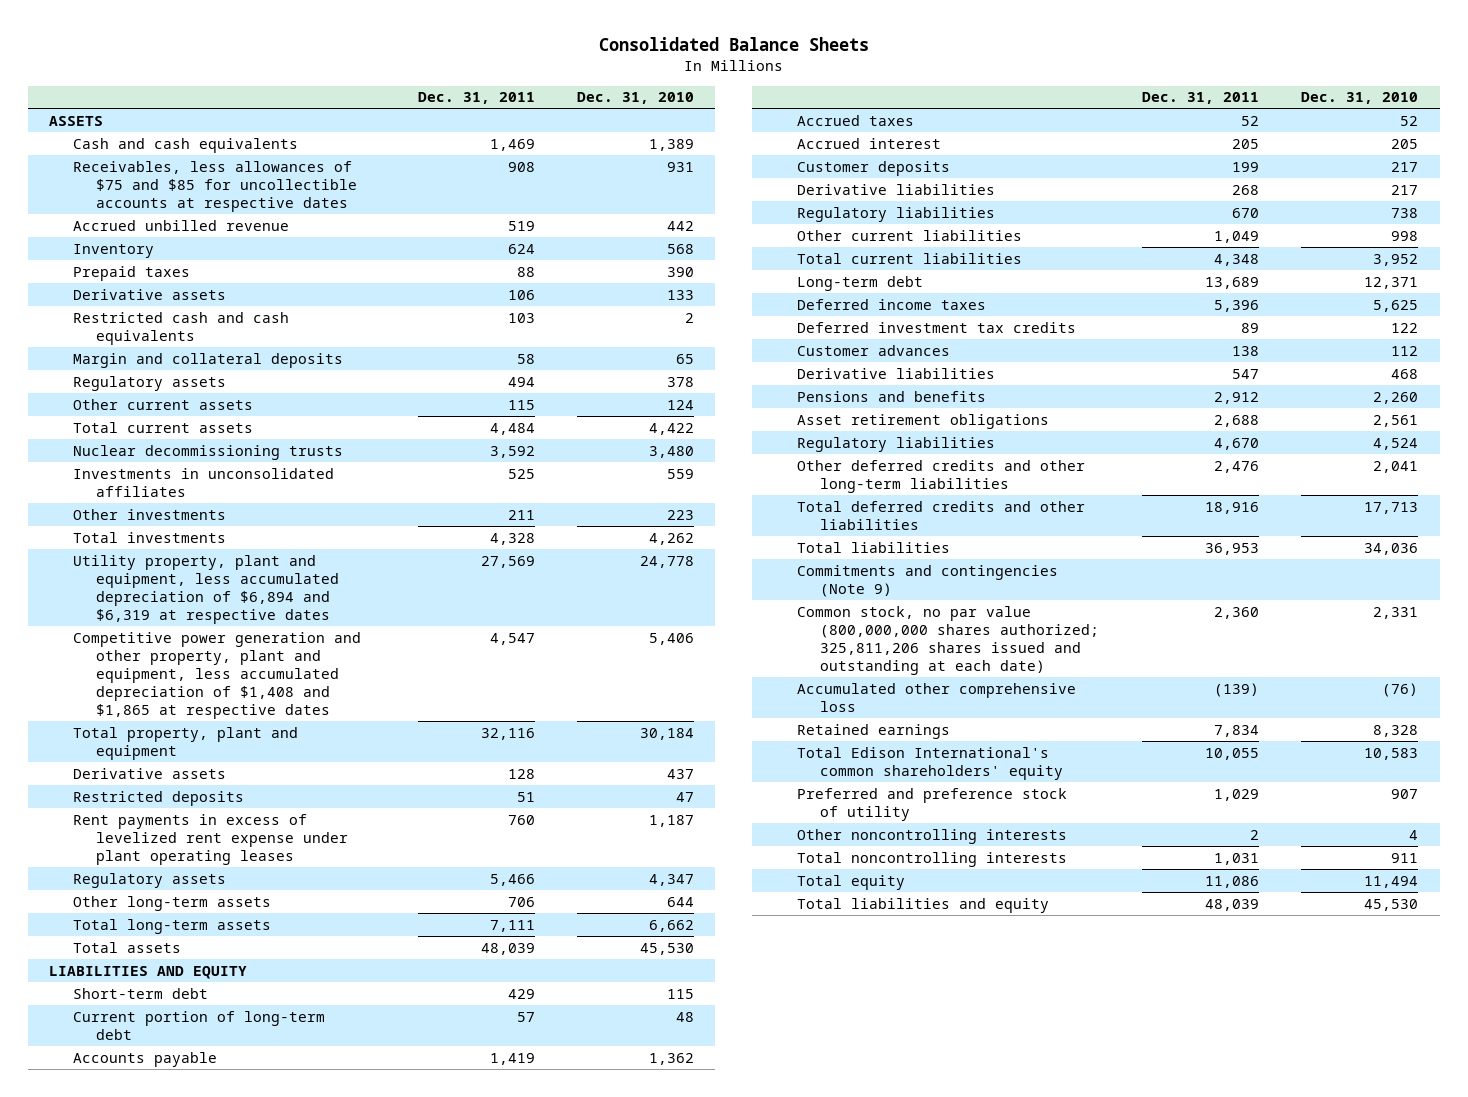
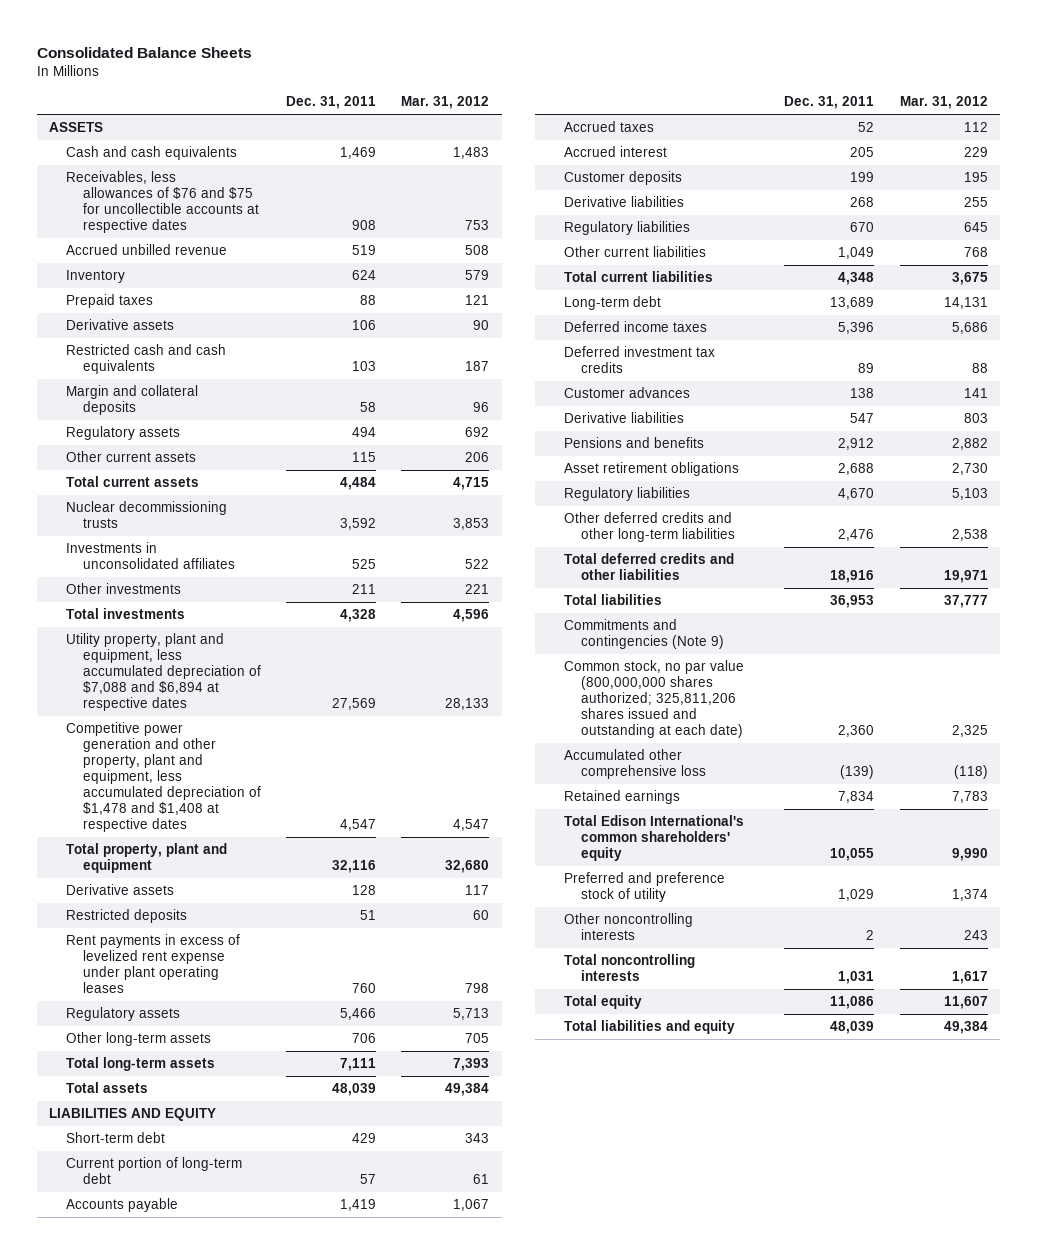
- | Dec. 31, 2011 | Dec. 31, 2010
+ | Dec. 31, 2011 | Mar. 31, 2012
- Receivables, less allowances of $75 and $85 for uncollectible accounts at respective dates | 908 | 931
+ Receivables, less allowances of $76 and $75 for uncollectible accounts at respective dates | 908 | 753
- Utility property, plant and equipment, less accumulated depreciation of $6,894 and $6,319 at respective dates | 27,569 | 24,778
- Competitive power generation and other property, plant and equipment, less accumulated depreciation of $1,408 and $1,865 at respective dates | 4,547 | 5,406
+ Utility property, plant and equipment, less accumulated depreciation of $7,088 and $6,894 at respective dates | 27,569 | 28,133
+ Competitive power generation and other property, plant and equipment, less accumulated depreciation of $1,478 and $1,408 at respective dates | 4,547 | 4,547

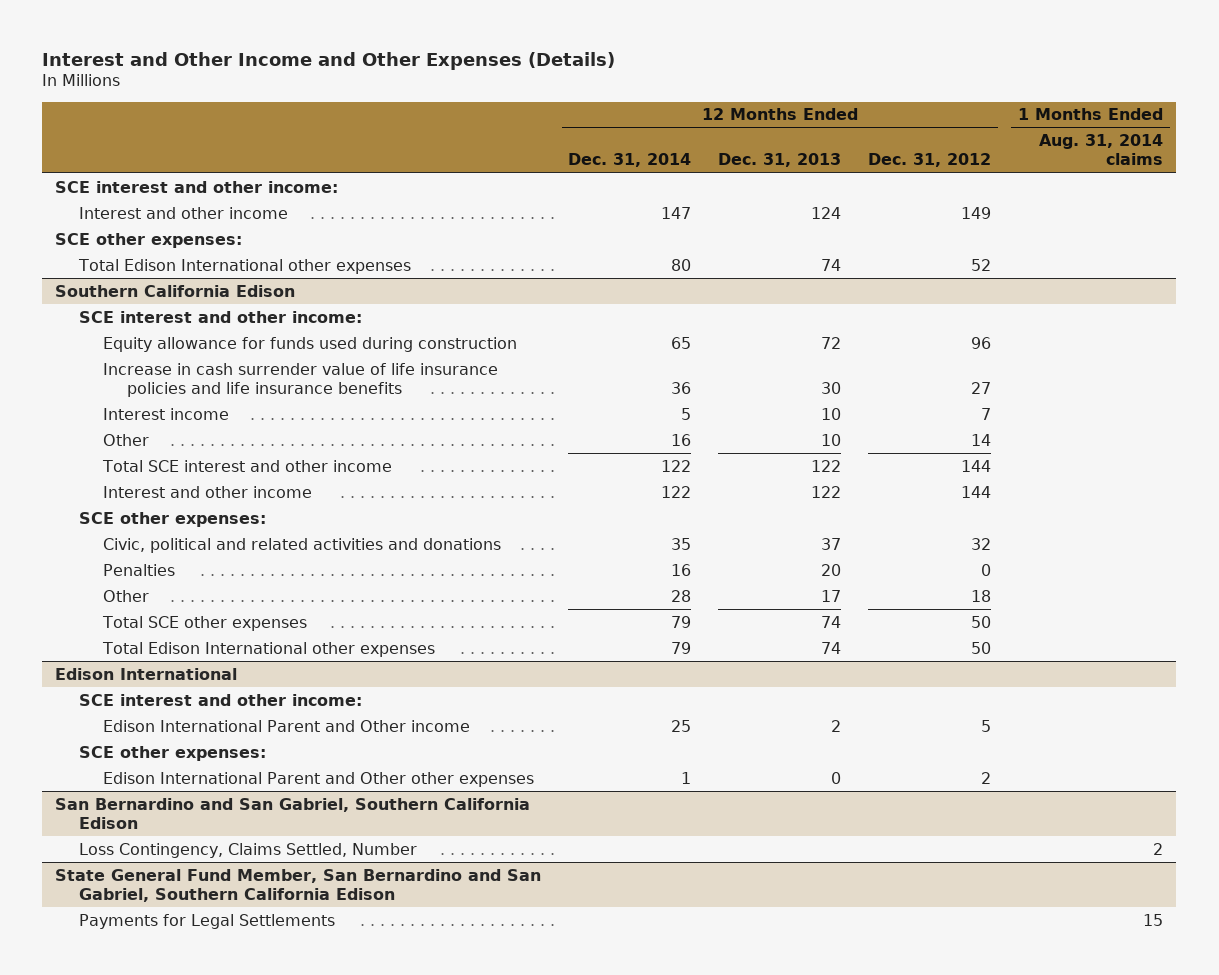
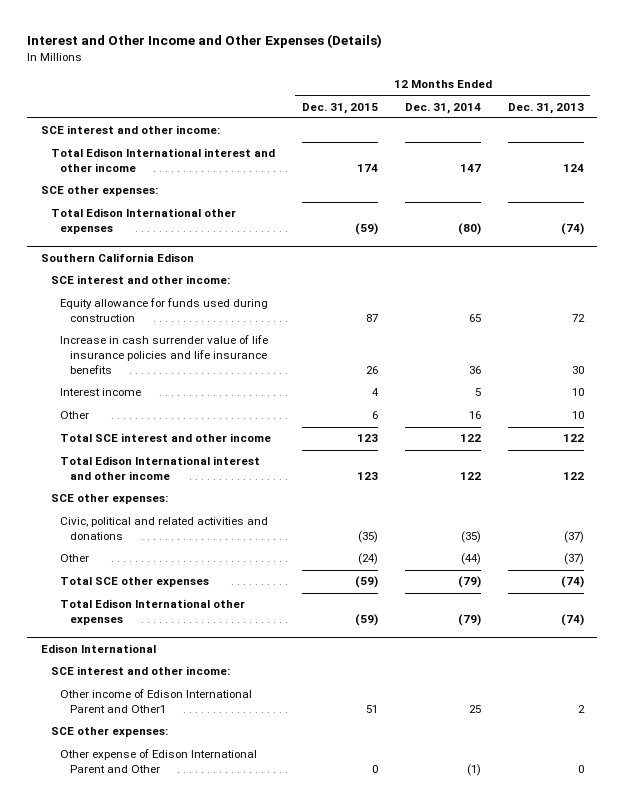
- | 12 Months Ended Dec. 31, 2014 | 12 Months Ended Dec. 31, 2013 | 12 Months Ended Dec. 31, 2012 | 1 Months Ended Aug. 31, 2014 claims
+ | 12 Months Ended Dec. 31, 2015 | 12 Months Ended Dec. 31, 2014 | 12 Months Ended Dec. 31, 2013
- Interest and other income | 147 | 124 | 149 |
+ Total Edison International interest and other income | 174 | 147 | 124
- Total Edison International other expenses | 80 | 74 | 52 |
+ Total Edison International other expenses | (59) | (80) | (74)
@ Southern California Edison
- Interest and other income | 122 | 122 | 144 |
+ Total Edison International interest and other income | 123 | 122 | 122
- Civic, political and related activities and donations | 35 | 37 | 32 |
- Penalties | 16 | 20 | 0 |
- Other | 28 | 17 | 18 |
- Total SCE other expenses | 79 | 74 | 50 |
- Total Edison International other expenses | 79 | 74 | 50 |
+ Civic, political and related activities and donations | (35) | (35) | (37)
+ Other | (24) | (44) | (37)
+ Total SCE other expenses | (59) | (79) | (74)
+ Total Edison International other expenses | (59) | (79) | (74)
@ Edison International
- Edison International Parent and Other income | 25 | 2 | 5 |
+ Other income of Edison International Parent and Other1 | 51 | 25 | 2
- Edison International Parent and Other other expenses | 1 | 0 | 2 |
- San Bernardino and San Gabriel, Southern California Edison
- Loss Contingency, Claims Settled, Number | | | | 2
- State General Fund Member, San Bernardino and San Gabriel, Southern California Edison
- Payments for Legal Settlements | | | | 15
@ Edison International
+ Other expense of Edison International Parent and Other | 0 | (1) | 0

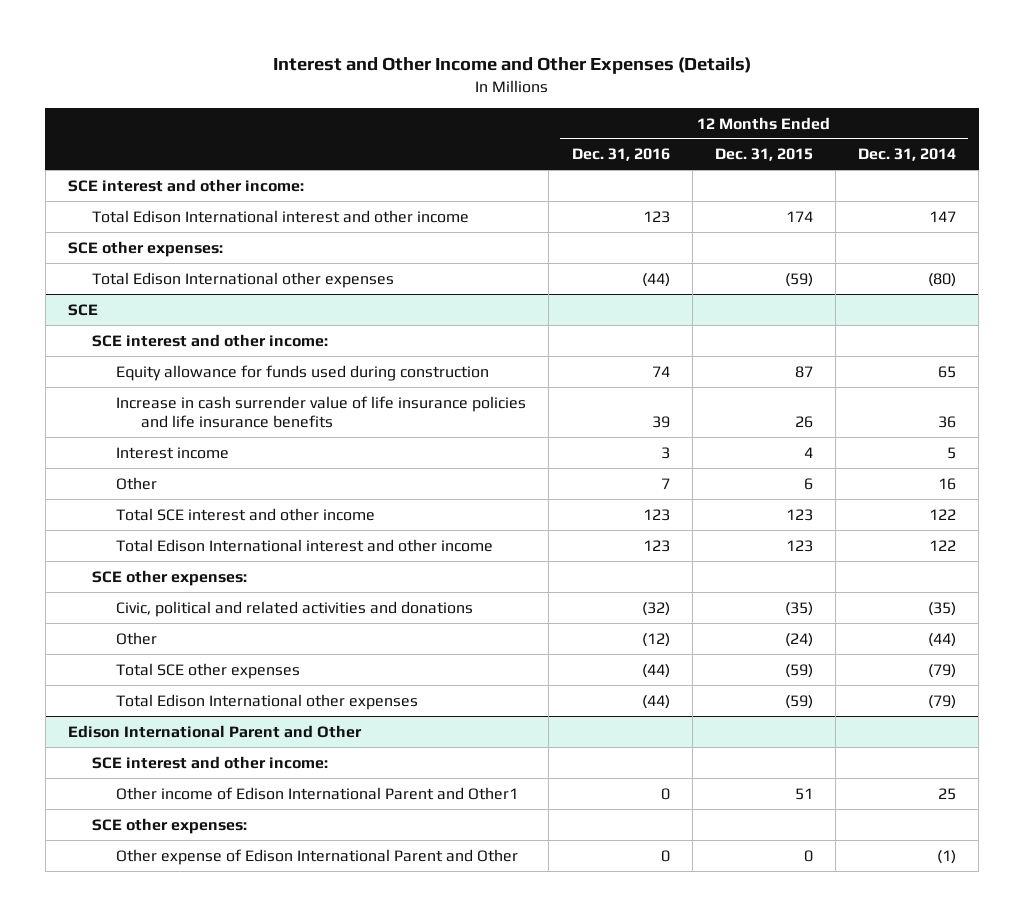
- | 12 Months Ended Dec. 31, 2015 | 12 Months Ended Dec. 31, 2014 | 12 Months Ended Dec. 31, 2013
+ | 12 Months Ended Dec. 31, 2016 | 12 Months Ended Dec. 31, 2015 | 12 Months Ended Dec. 31, 2014
- Southern California Edison
+ SCE
- Edison International
+ Edison International Parent and Other

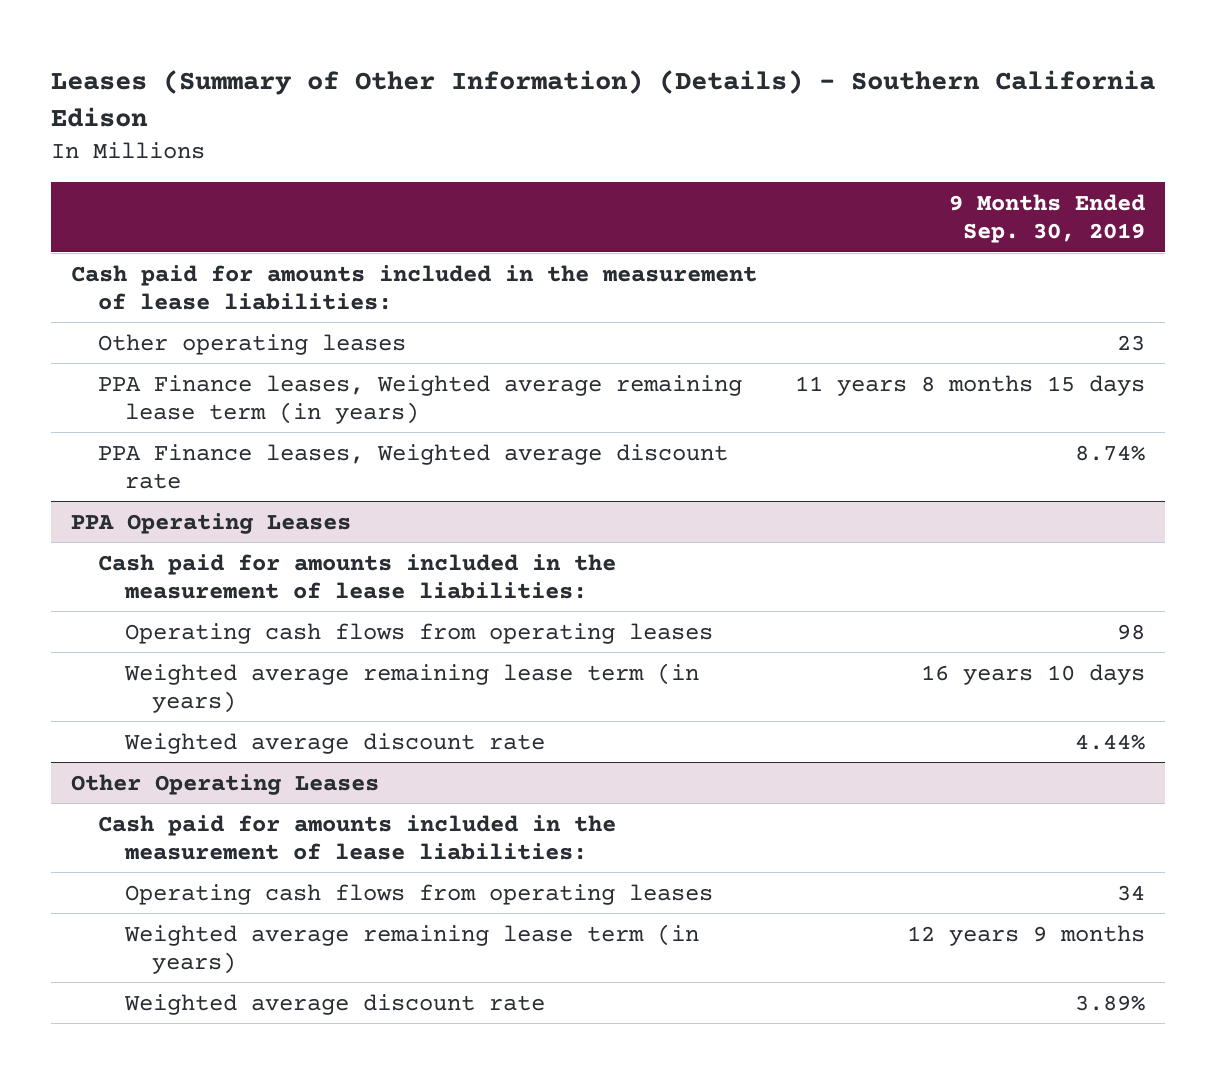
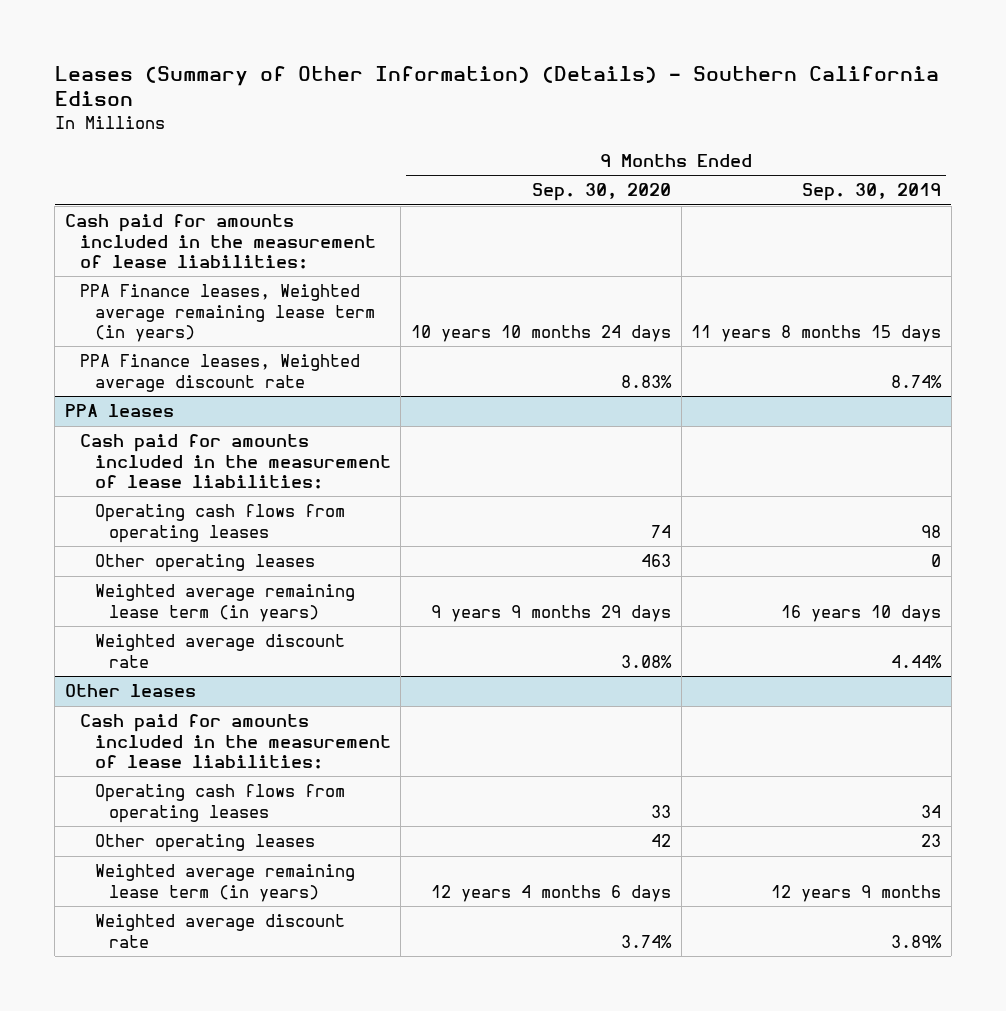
- | 9 Months Ended Sep. 30, 2019
+ | 9 Months Ended Sep. 30, 2020 | 9 Months Ended Sep. 30, 2019
- Other operating leases | 23
- PPA Operating Leases
+ PPA leases
+ Other operating leases | 463 | 0
- Other Operating Leases
+ Other leases
+ Other operating leases | 42 | 23

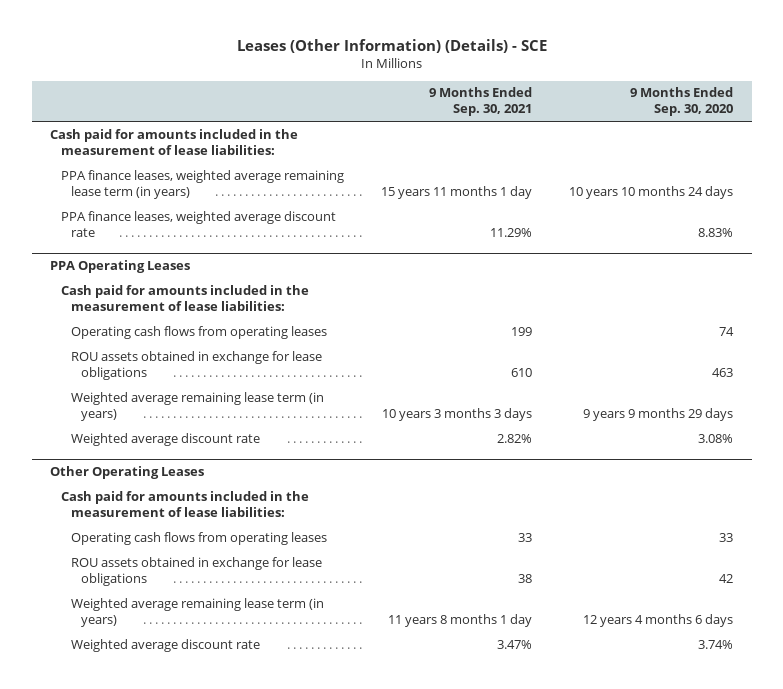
- Leases (Summary of Other Information) (Details) - Southern California Edison
+ Leases (Other Information) (Details) - SCE
- | 9 Months Ended Sep. 30, 2020 | 9 Months Ended Sep. 30, 2019
+ | 9 Months Ended Sep. 30, 2021 | 9 Months Ended Sep. 30, 2020
- PPA Finance leases, Weighted average remaining lease term (in years) | 10 years 10 months 24 days | 11 years 8 months 15 days
- PPA Finance leases, Weighted average discount rate | 8.83% | 8.74%
- PPA leases
+ PPA finance leases, weighted average remaining lease term (in years) | 15 years 11 months 1 day | 10 years 10 months 24 days
+ PPA finance leases, weighted average discount rate | 11.29% | 8.83%
+ PPA Operating Leases
- Other operating leases | 463 | 0
+ ROU assets obtained in exchange for lease obligations | 610 | 463
- Other leases
+ Other Operating Leases
- Other operating leases | 42 | 23
+ ROU assets obtained in exchange for lease obligations | 38 | 42

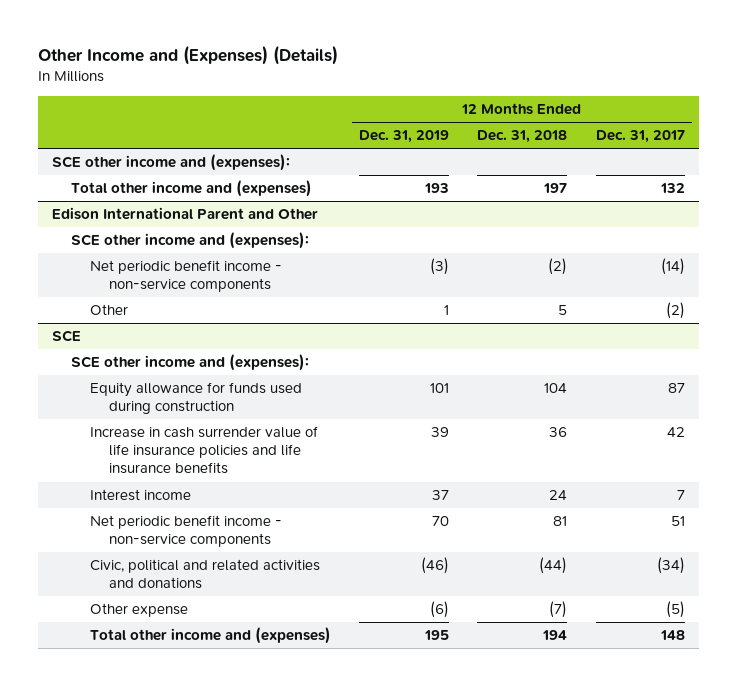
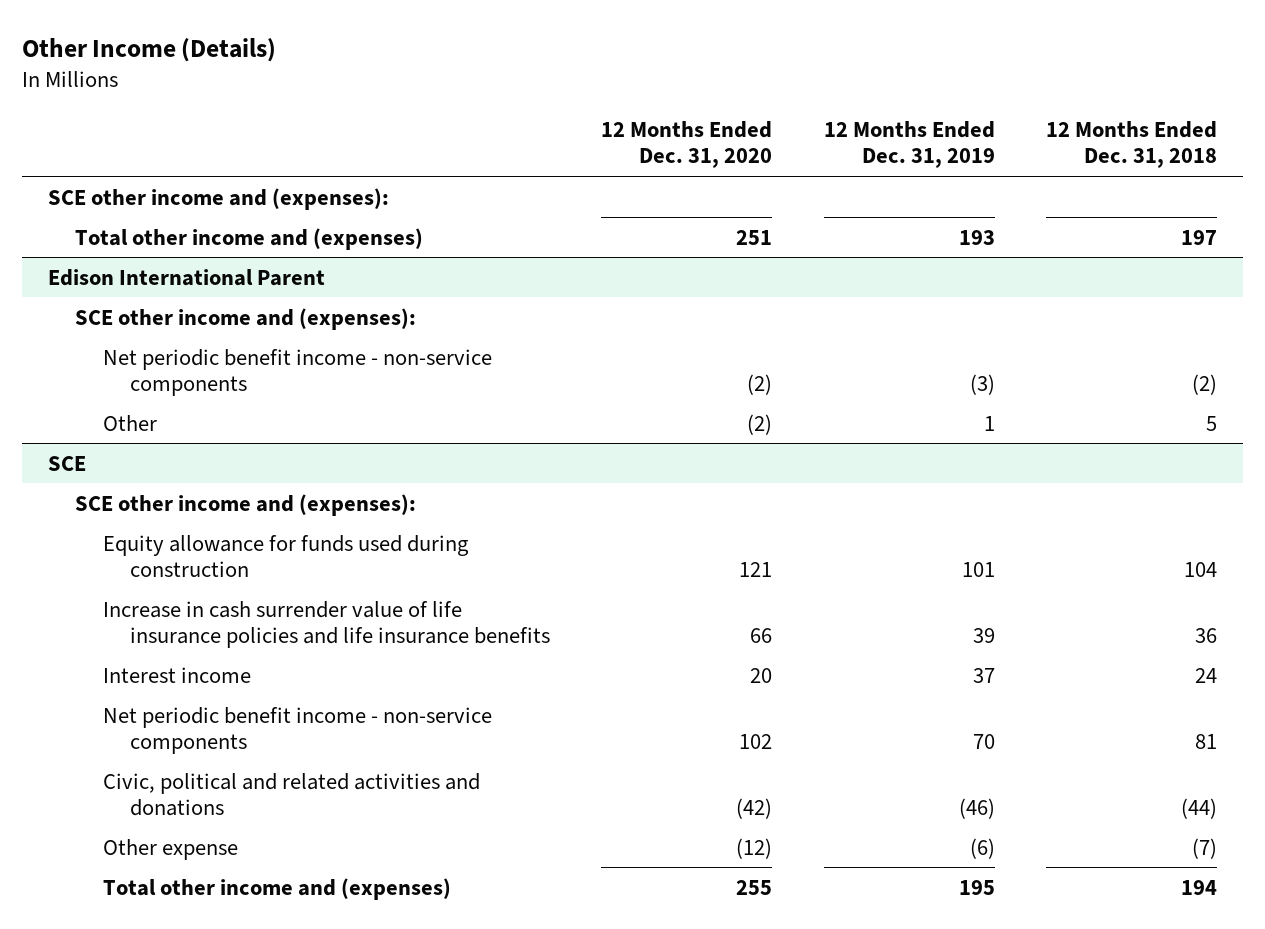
- Other Income and (Expenses) (Details)
+ Other Income (Details)
- | 12 Months Ended Dec. 31, 2019 | 12 Months Ended Dec. 31, 2018 | 12 Months Ended Dec. 31, 2017
+ | 12 Months Ended Dec. 31, 2020 | 12 Months Ended Dec. 31, 2019 | 12 Months Ended Dec. 31, 2018
- Edison International Parent and Other
+ Edison International Parent

